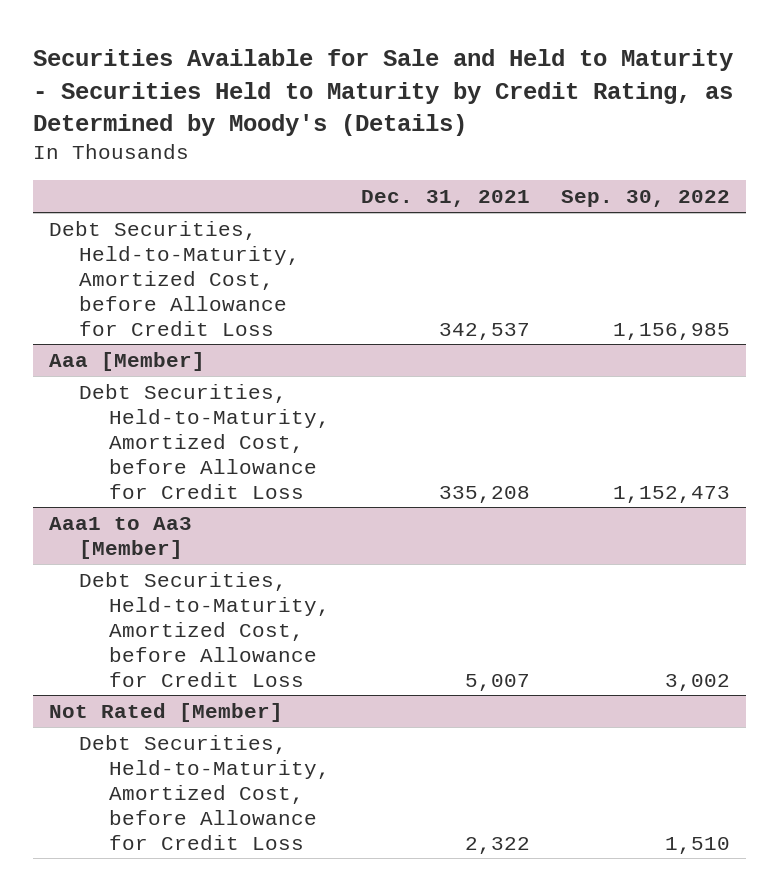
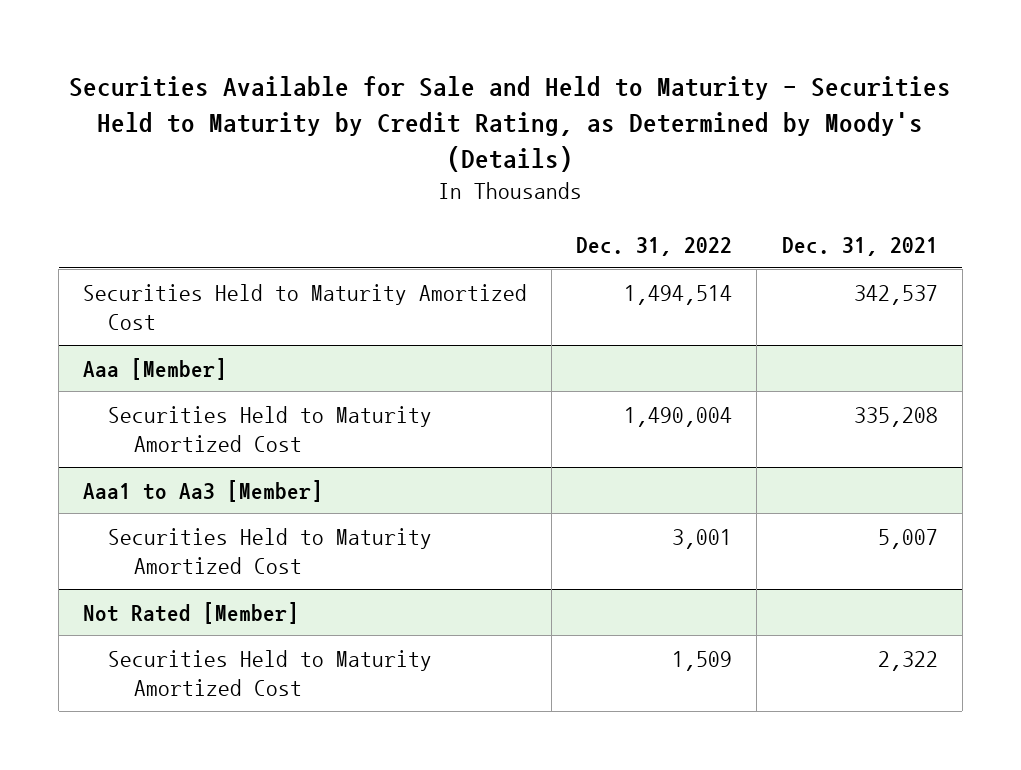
- | Dec. 31, 2021 | Sep. 30, 2022
+ | Dec. 31, 2022 | Dec. 31, 2021
- Debt Securities, Held-to-Maturity, Amortized Cost, before Allowance for Credit Loss | 342,537 | 1,156,985
+ Securities Held to Maturity Amortized Cost | 1,494,514 | 342,537
@ Aaa [Member]
- Debt Securities, Held-to-Maturity, Amortized Cost, before Allowance for Credit Loss | 335,208 | 1,152,473
+ Securities Held to Maturity Amortized Cost | 1,490,004 | 335,208
@ Aaa1 to Aa3 [Member]
- Debt Securities, Held-to-Maturity, Amortized Cost, before Allowance for Credit Loss | 5,007 | 3,002
+ Securities Held to Maturity Amortized Cost | 3,001 | 5,007
@ Not Rated [Member]
- Debt Securities, Held-to-Maturity, Amortized Cost, before Allowance for Credit Loss | 2,322 | 1,510
+ Securities Held to Maturity Amortized Cost | 1,509 | 2,322

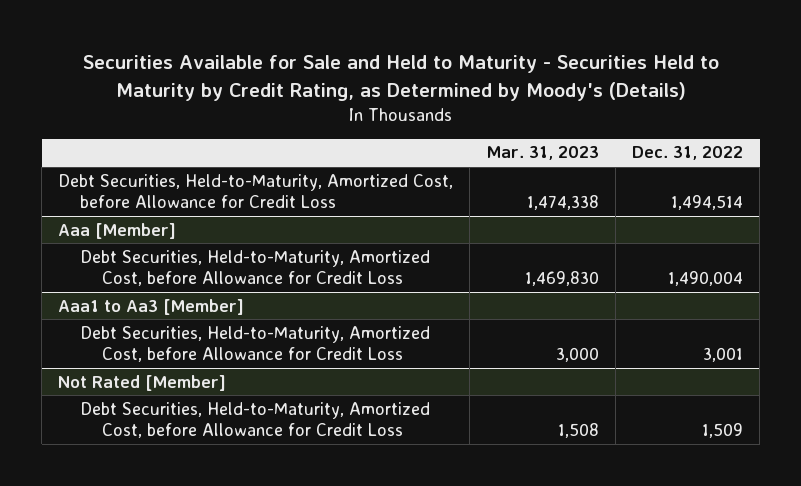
- | Dec. 31, 2022 | Dec. 31, 2021
+ | Mar. 31, 2023 | Dec. 31, 2022
- Securities Held to Maturity Amortized Cost | 1,494,514 | 342,537
+ Debt Securities, Held-to-Maturity, Amortized Cost, before Allowance for Credit Loss | 1,474,338 | 1,494,514
@ Aaa [Member]
- Securities Held to Maturity Amortized Cost | 1,490,004 | 335,208
+ Debt Securities, Held-to-Maturity, Amortized Cost, before Allowance for Credit Loss | 1,469,830 | 1,490,004
@ Aaa1 to Aa3 [Member]
- Securities Held to Maturity Amortized Cost | 3,001 | 5,007
+ Debt Securities, Held-to-Maturity, Amortized Cost, before Allowance for Credit Loss | 3,000 | 3,001
@ Not Rated [Member]
- Securities Held to Maturity Amortized Cost | 1,509 | 2,322
+ Debt Securities, Held-to-Maturity, Amortized Cost, before Allowance for Credit Loss | 1,508 | 1,509

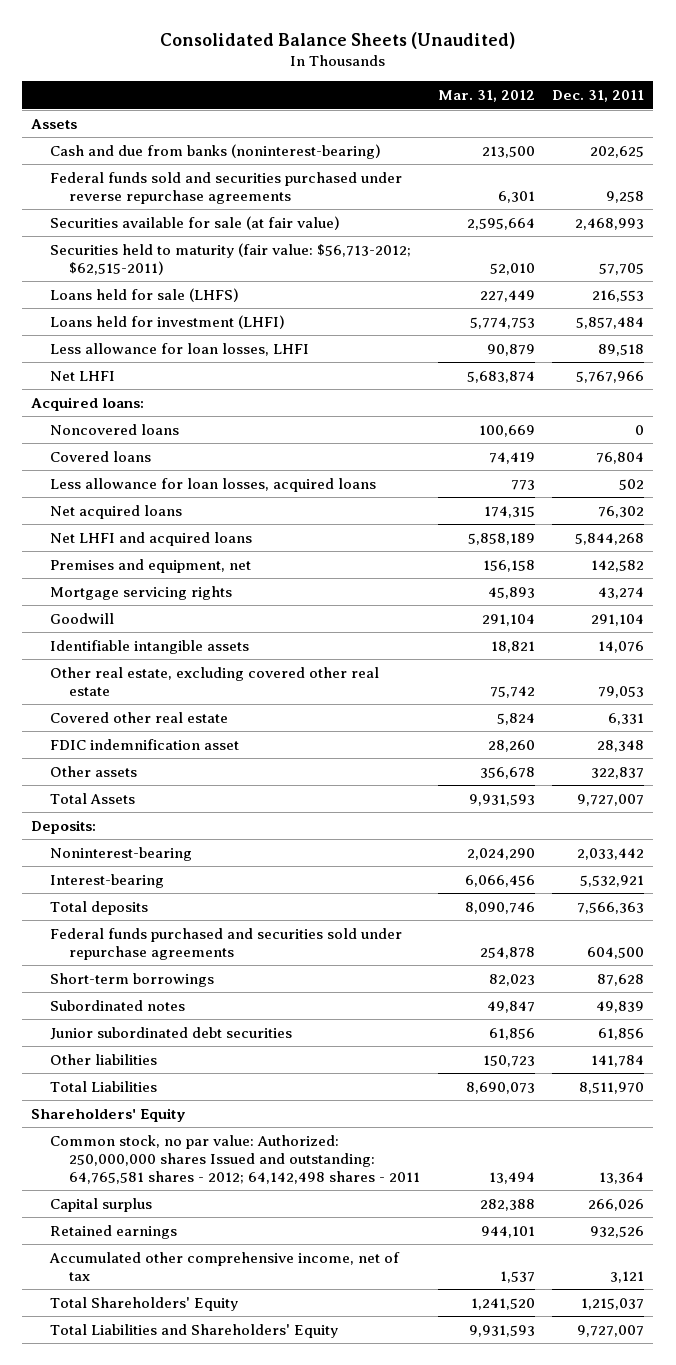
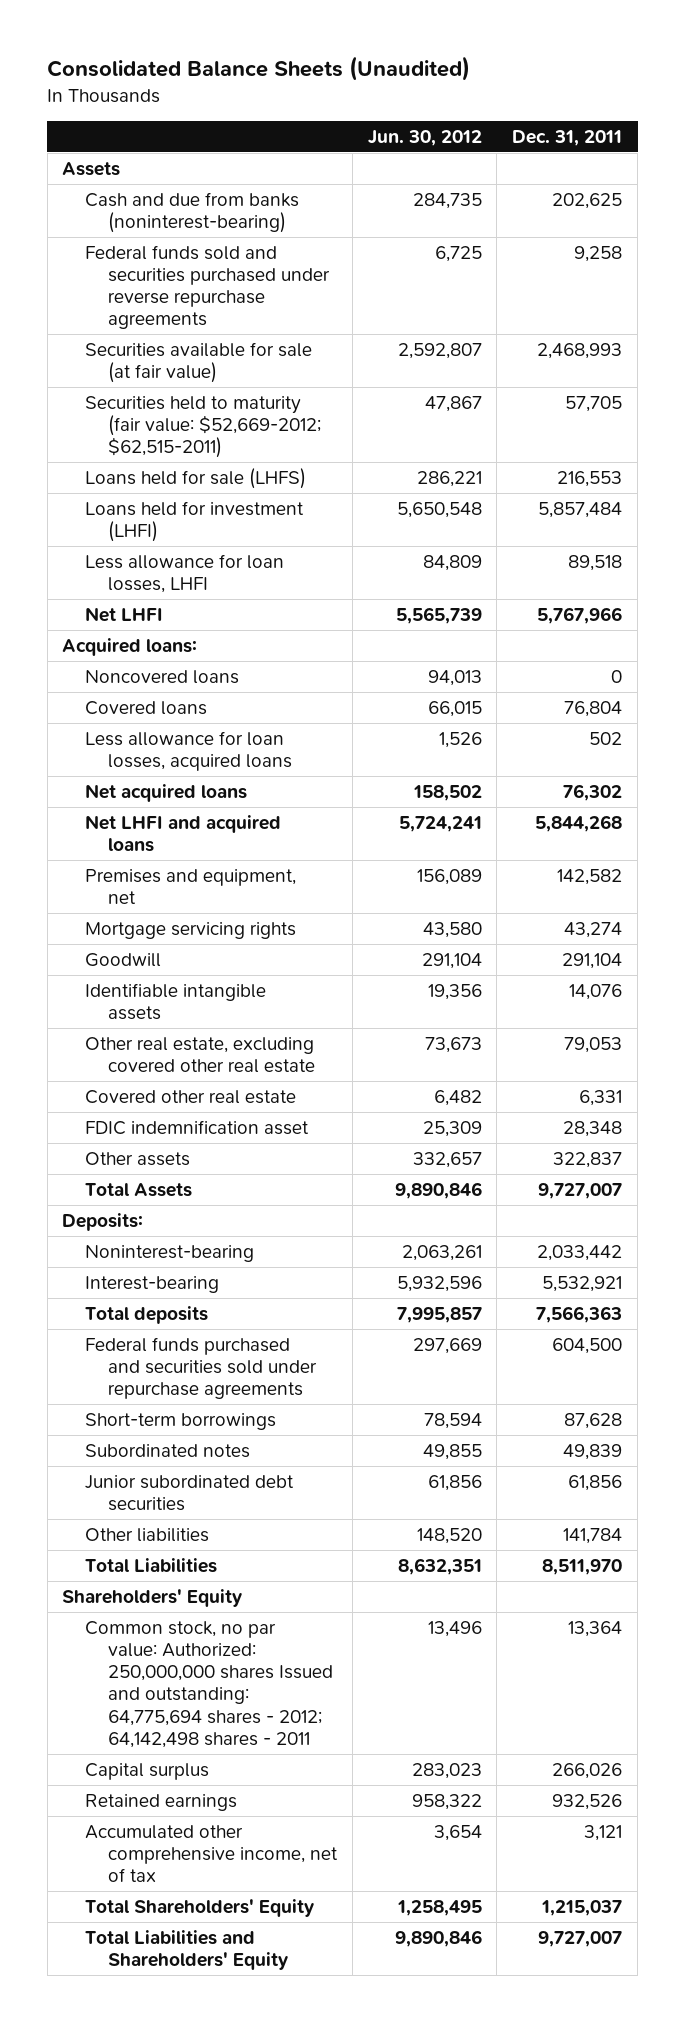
- | Mar. 31, 2012 | Dec. 31, 2011
+ | Jun. 30, 2012 | Dec. 31, 2011
- Securities held to maturity (fair value: $56,713-2012; $62,515-2011) | 52,010 | 57,705
+ Securities held to maturity (fair value: $52,669-2012; $62,515-2011) | 47,867 | 57,705
- Common stock, no par value: Authorized: 250,000,000 shares Issued and outstanding: 64,765,581 shares - 2012; 64,142,498 shares - 2011 | 13,494 | 13,364
+ Common stock, no par value: Authorized: 250,000,000 shares Issued and outstanding: 64,775,694 shares - 2012; 64,142,498 shares - 2011 | 13,496 | 13,364

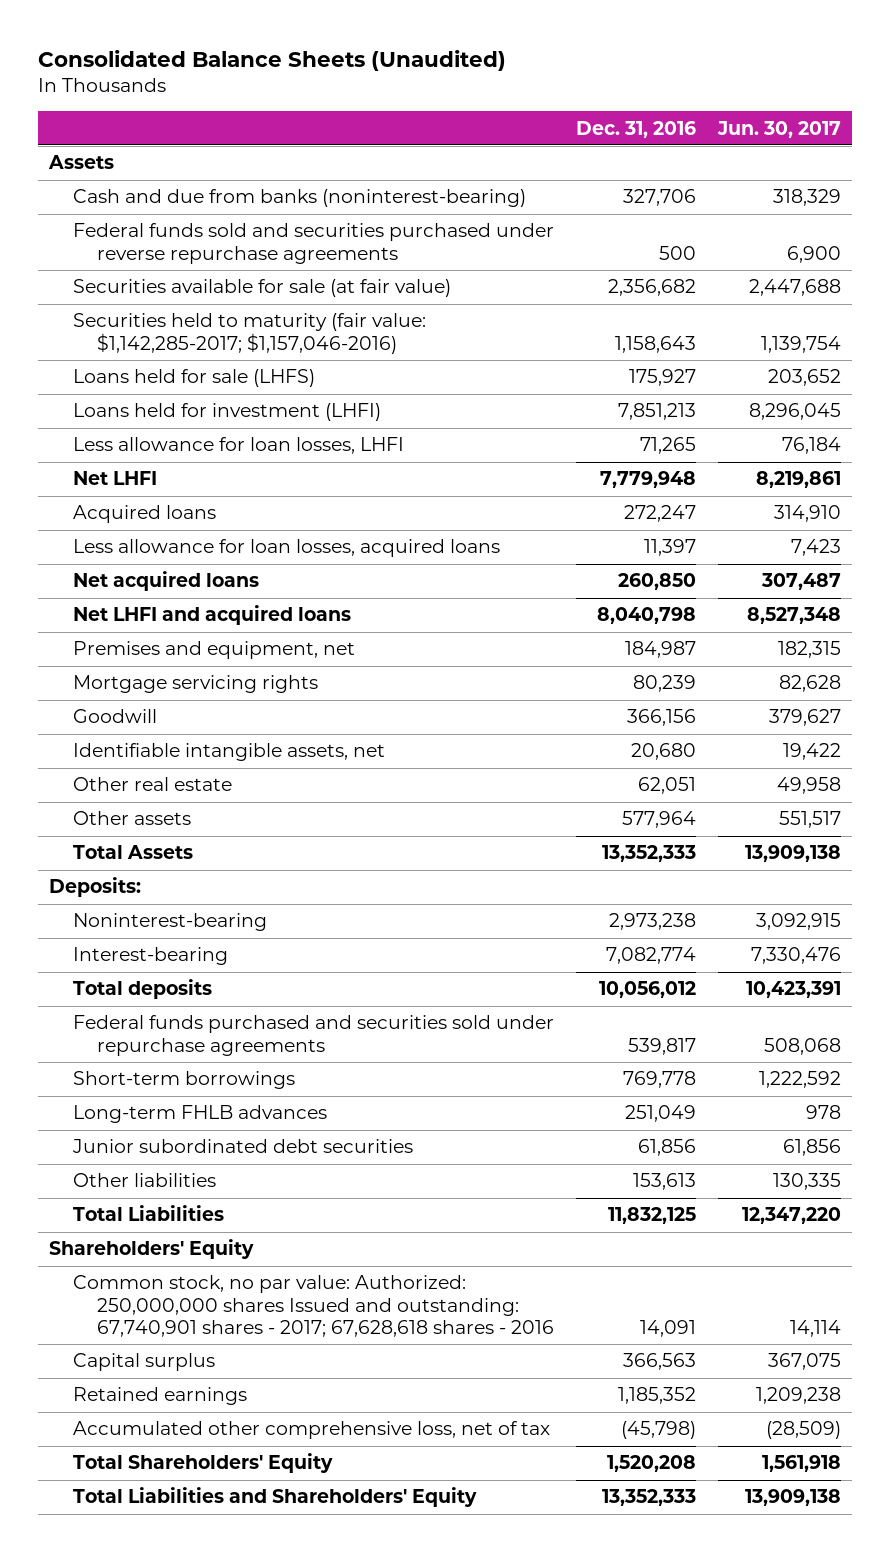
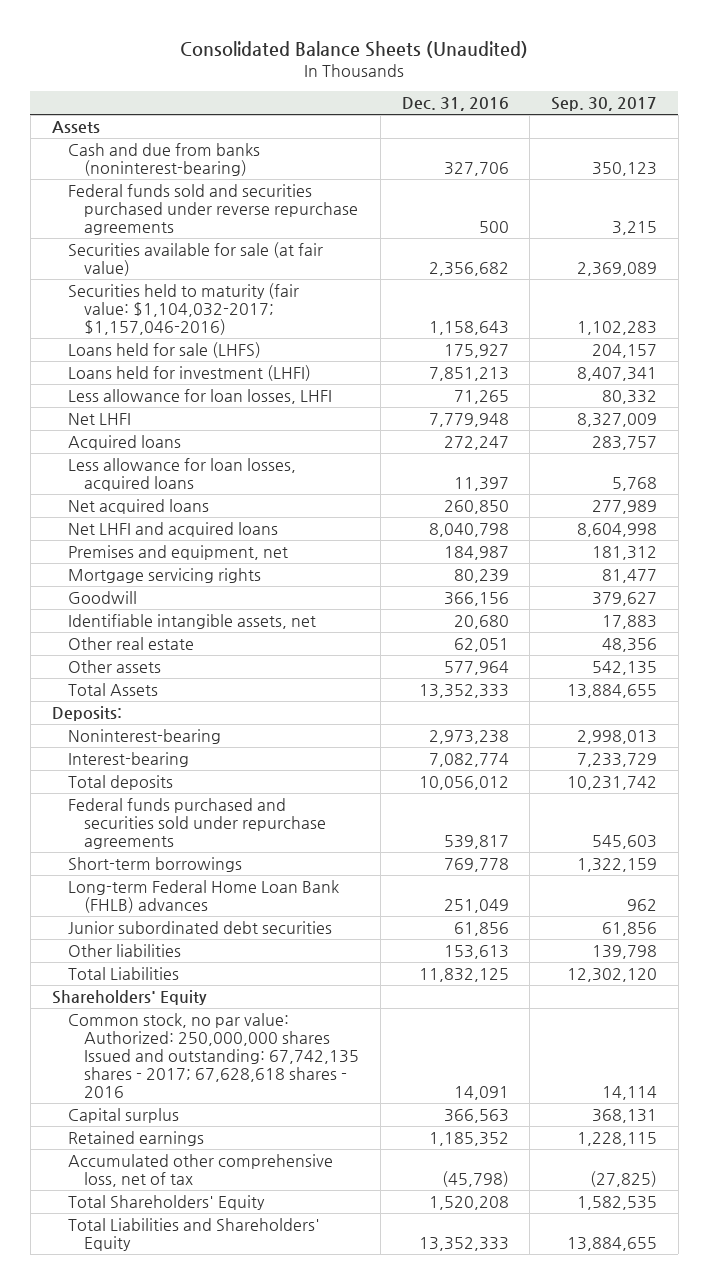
- | Dec. 31, 2016 | Jun. 30, 2017
+ | Dec. 31, 2016 | Sep. 30, 2017
- Securities held to maturity (fair value: $1,142,285-2017; $1,157,046-2016) | 1,158,643 | 1,139,754
+ Securities held to maturity (fair value: $1,104,032-2017; $1,157,046-2016) | 1,158,643 | 1,102,283
- Long-term FHLB advances | 251,049 | 978
+ Long-term Federal Home Loan Bank (FHLB) advances | 251,049 | 962
- Common stock, no par value: Authorized: 250,000,000 shares Issued and outstanding: 67,740,901 shares - 2017; 67,628,618 shares - 2016 | 14,091 | 14,114
+ Common stock, no par value: Authorized: 250,000,000 shares Issued and outstanding: 67,742,135 shares - 2017; 67,628,618 shares - 2016 | 14,091 | 14,114

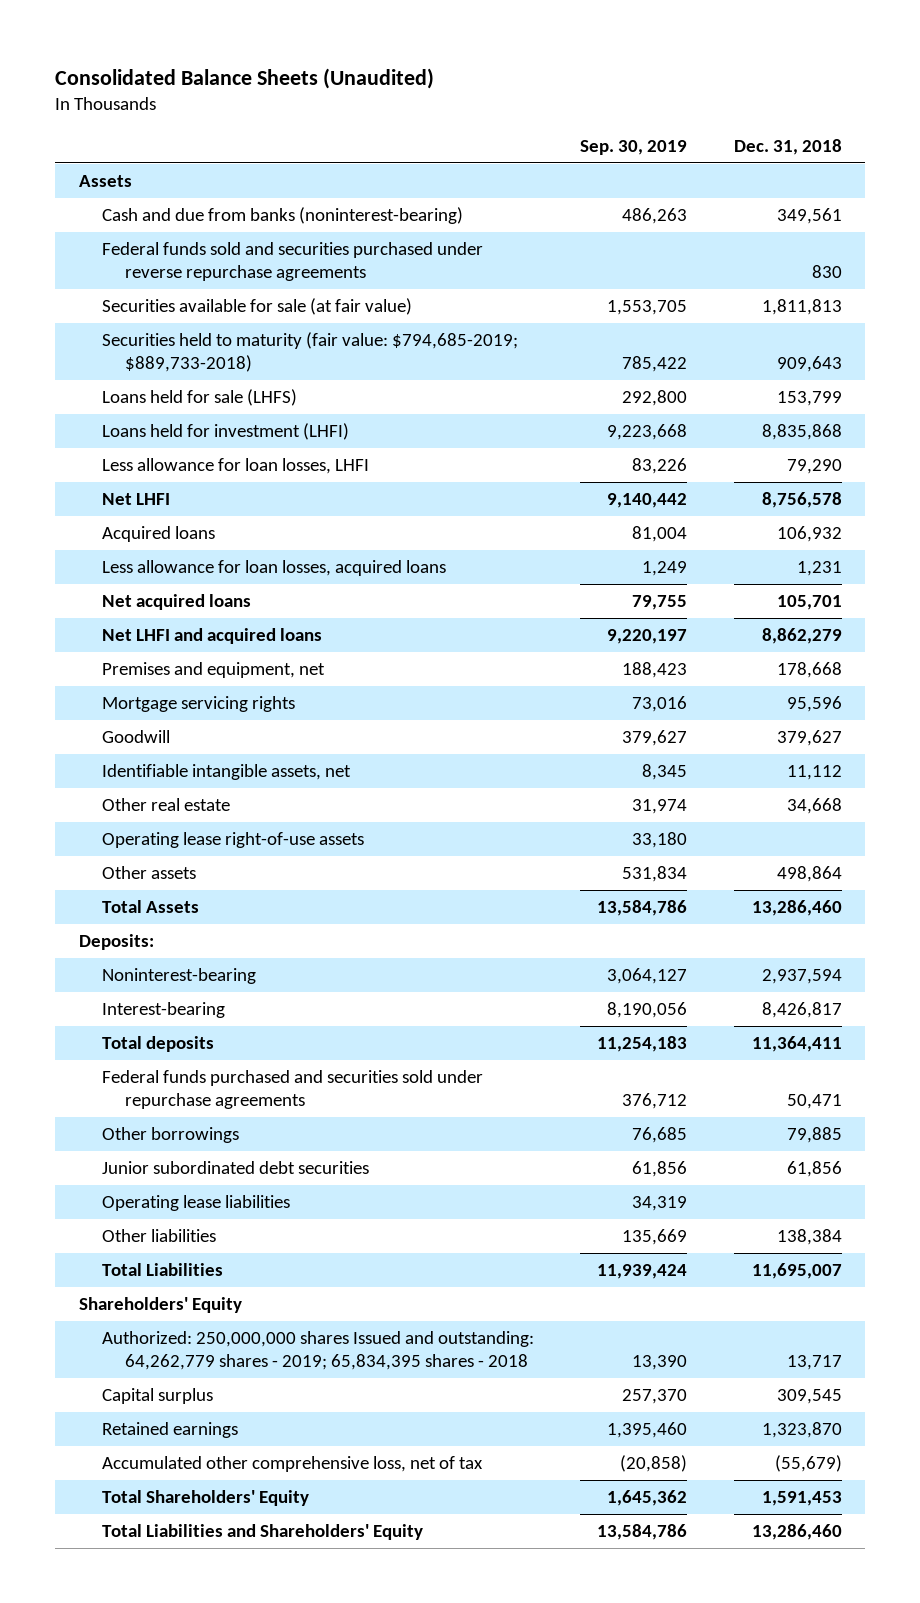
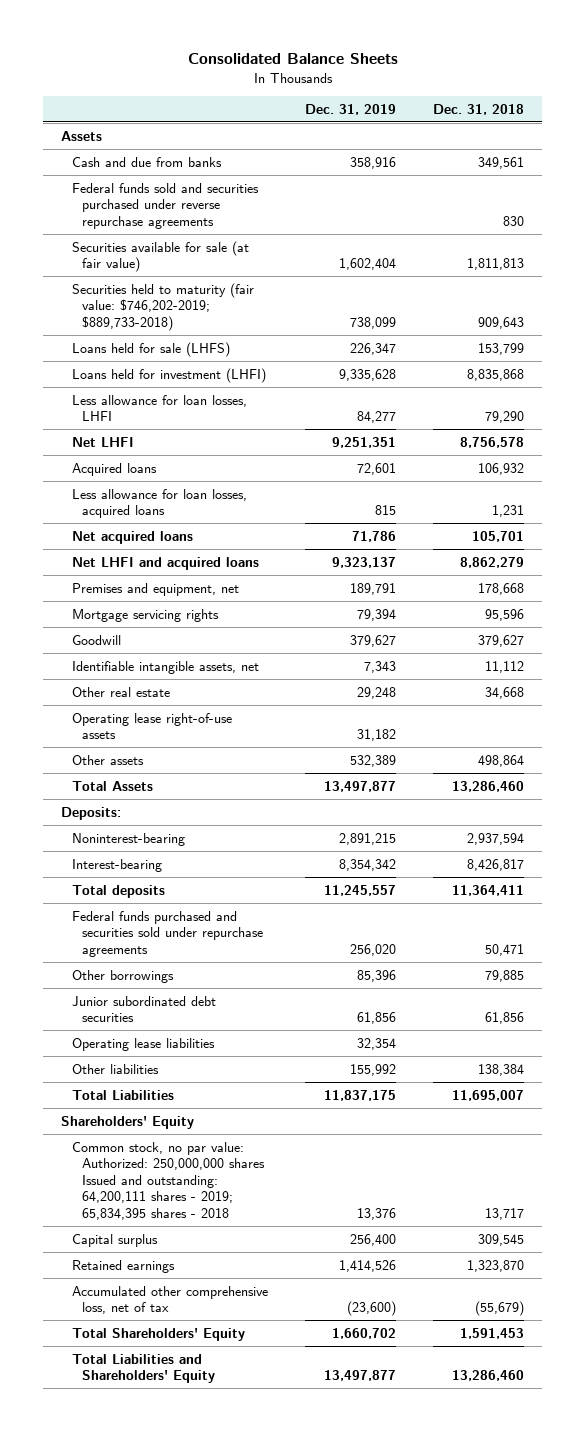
- Consolidated Balance Sheets (Unaudited)
+ Consolidated Balance Sheets
- | Sep. 30, 2019 | Dec. 31, 2018
+ | Dec. 31, 2019 | Dec. 31, 2018
- Cash and due from banks (noninterest-bearing) | 486,263 | 349,561
+ Cash and due from banks | 358,916 | 349,561
- Securities held to maturity (fair value: $794,685-2019; $889,733-2018) | 785,422 | 909,643
+ Securities held to maturity (fair value: $746,202-2019; $889,733-2018) | 738,099 | 909,643
- Authorized: 250,000,000 shares Issued and outstanding: 64,262,779 shares - 2019; 65,834,395 shares - 2018 | 13,390 | 13,717
+ Common stock, no par value: Authorized: 250,000,000 shares Issued and outstanding: 64,200,111 shares - 2019; 65,834,395 shares - 2018 | 13,376 | 13,717

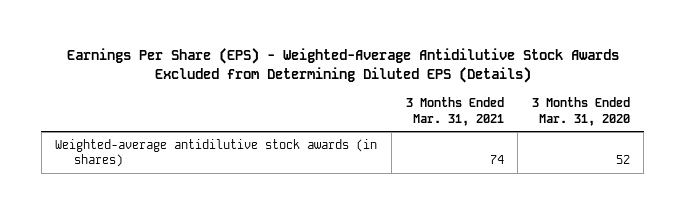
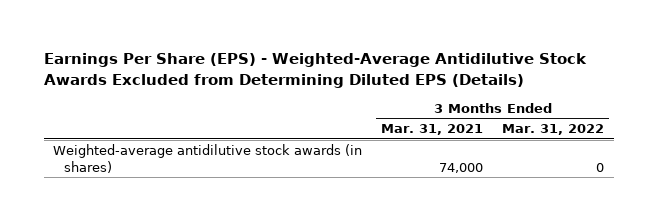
- | 3 Months Ended Mar. 31, 2021 | 3 Months Ended Mar. 31, 2020
+ | 3 Months Ended Mar. 31, 2021 | 3 Months Ended Mar. 31, 2022
- Weighted-average antidilutive stock awards (in shares) | 74 | 52
+ Weighted-average antidilutive stock awards (in shares) | 74,000 | 0

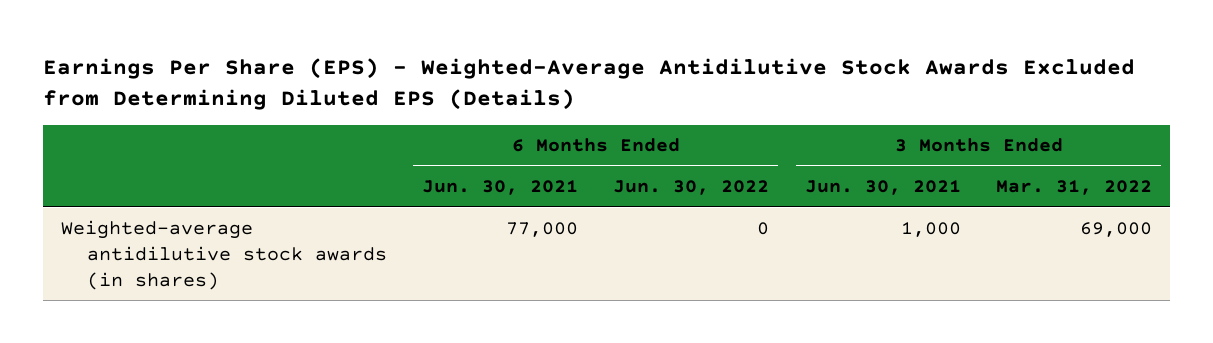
- | 3 Months Ended Mar. 31, 2021 | 3 Months Ended Mar. 31, 2022
+ | 6 Months Ended Jun. 30, 2021 | 6 Months Ended Jun. 30, 2022 | 3 Months Ended Jun. 30, 2021 | 3 Months Ended Mar. 31, 2022
- Weighted-average antidilutive stock awards (in shares) | 74,000 | 0
+ Weighted-average antidilutive stock awards (in shares) | 77,000 | 0 | 1,000 | 69,000

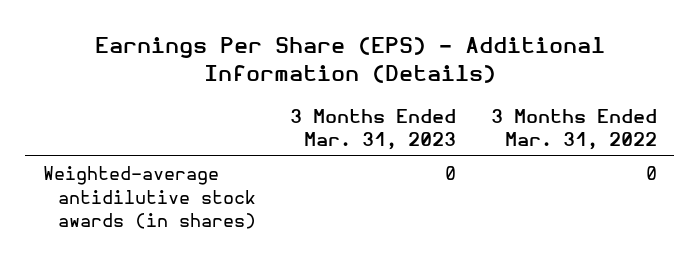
- Earnings Per Share (EPS) - Weighted-Average Antidilutive Stock Awards Excluded from Determining Diluted EPS (Details)
+ Earnings Per Share (EPS) - Additional Information (Details)
- | 6 Months Ended Jun. 30, 2021 | 6 Months Ended Jun. 30, 2022 | 3 Months Ended Jun. 30, 2021 | 3 Months Ended Mar. 31, 2022
+ | 3 Months Ended Mar. 31, 2023 | 3 Months Ended Mar. 31, 2022
- Weighted-average antidilutive stock awards (in shares) | 77,000 | 0 | 1,000 | 69,000
+ Weighted-average antidilutive stock awards (in shares) | 0 | 0

